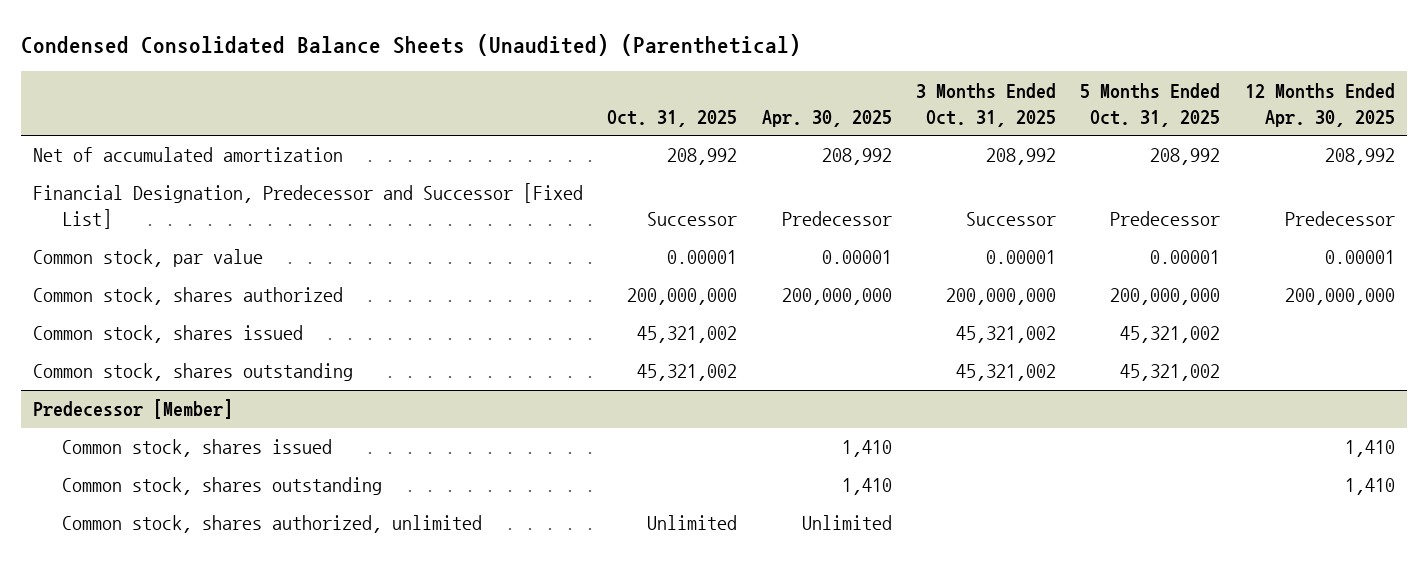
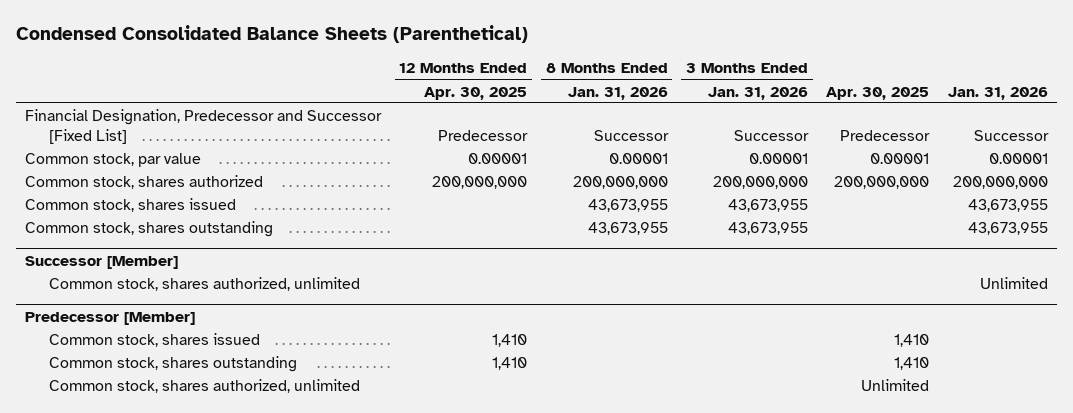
- Condensed Consolidated Balance Sheets (Unaudited) (Parenthetical)
+ Condensed Consolidated Balance Sheets (Parenthetical)
- | Oct. 31, 2025 | Apr. 30, 2025 | 3 Months Ended Oct. 31, 2025 | 5 Months Ended Oct. 31, 2025 | 12 Months Ended Apr. 30, 2025
+ | 12 Months Ended Apr. 30, 2025 | 8 Months Ended Jan. 31, 2026 | 3 Months Ended Jan. 31, 2026 | Apr. 30, 2025 | Jan. 31, 2026
- Net of accumulated amortization | 208,992 | 208,992 | 208,992 | 208,992 | 208,992
+ Successor [Member]
+ Common stock, shares authorized, unlimited | | | | | Unlimited

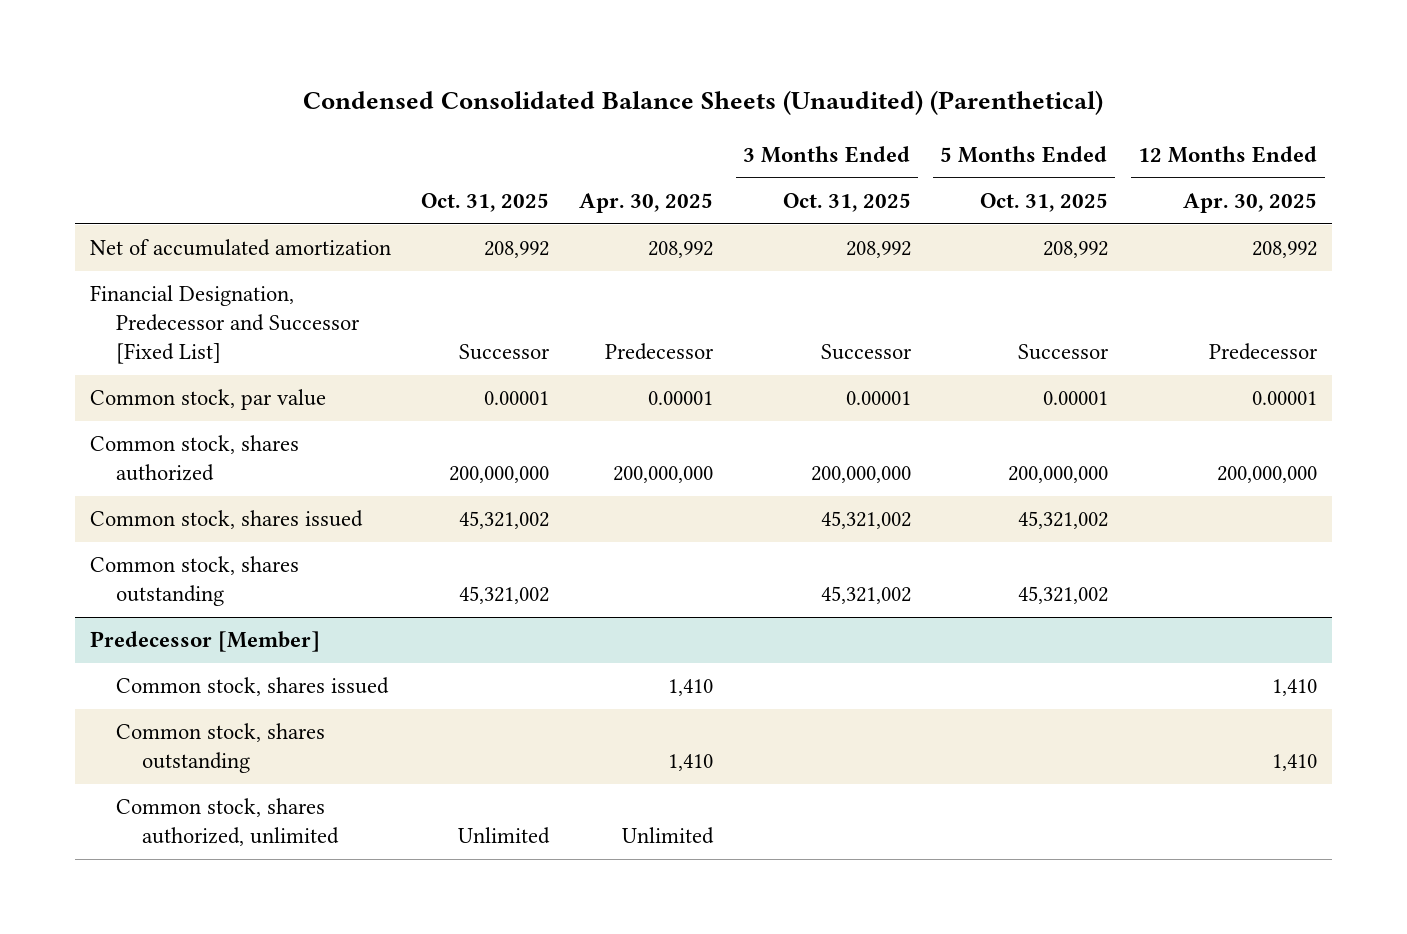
- Condensed Consolidated Balance Sheets (Parenthetical)
+ Condensed Consolidated Balance Sheets (Unaudited) (Parenthetical)
- | 12 Months Ended Apr. 30, 2025 | 8 Months Ended Jan. 31, 2026 | 3 Months Ended Jan. 31, 2026 | Apr. 30, 2025 | Jan. 31, 2026
+ | Oct. 31, 2025 | Apr. 30, 2025 | 3 Months Ended Oct. 31, 2025 | 5 Months Ended Oct. 31, 2025 | 12 Months Ended Apr. 30, 2025
+ Net of accumulated amortization | 208,992 | 208,992 | 208,992 | 208,992 | 208,992
- Successor [Member]
- Common stock, shares authorized, unlimited | | | | | Unlimited

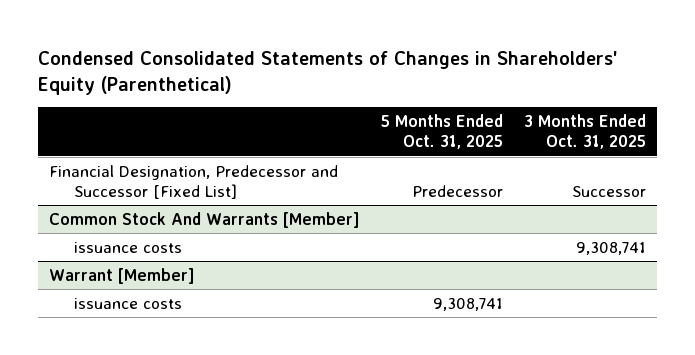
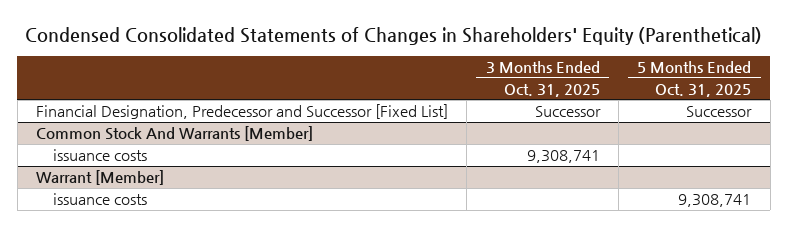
- | 5 Months Ended Oct. 31, 2025 | 3 Months Ended Oct. 31, 2025
+ | 3 Months Ended Oct. 31, 2025 | 5 Months Ended Oct. 31, 2025
- Financial Designation, Predecessor and Successor [Fixed List] | Predecessor | Successor
+ Financial Designation, Predecessor and Successor [Fixed List] | Successor | Successor

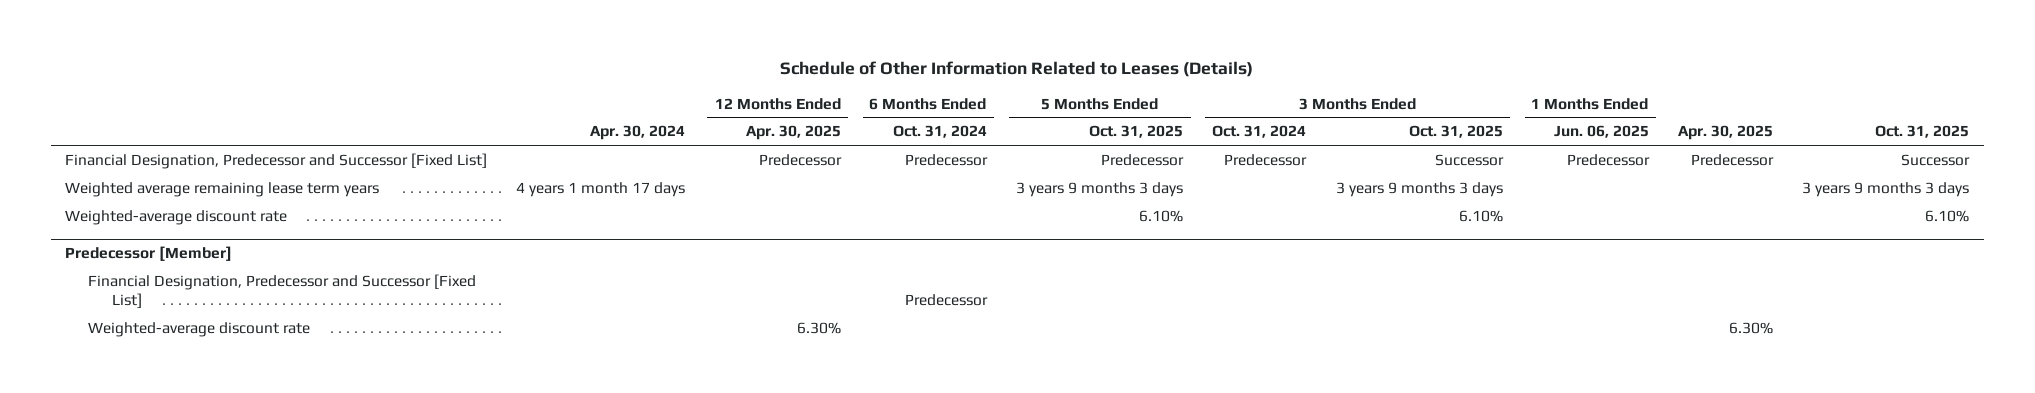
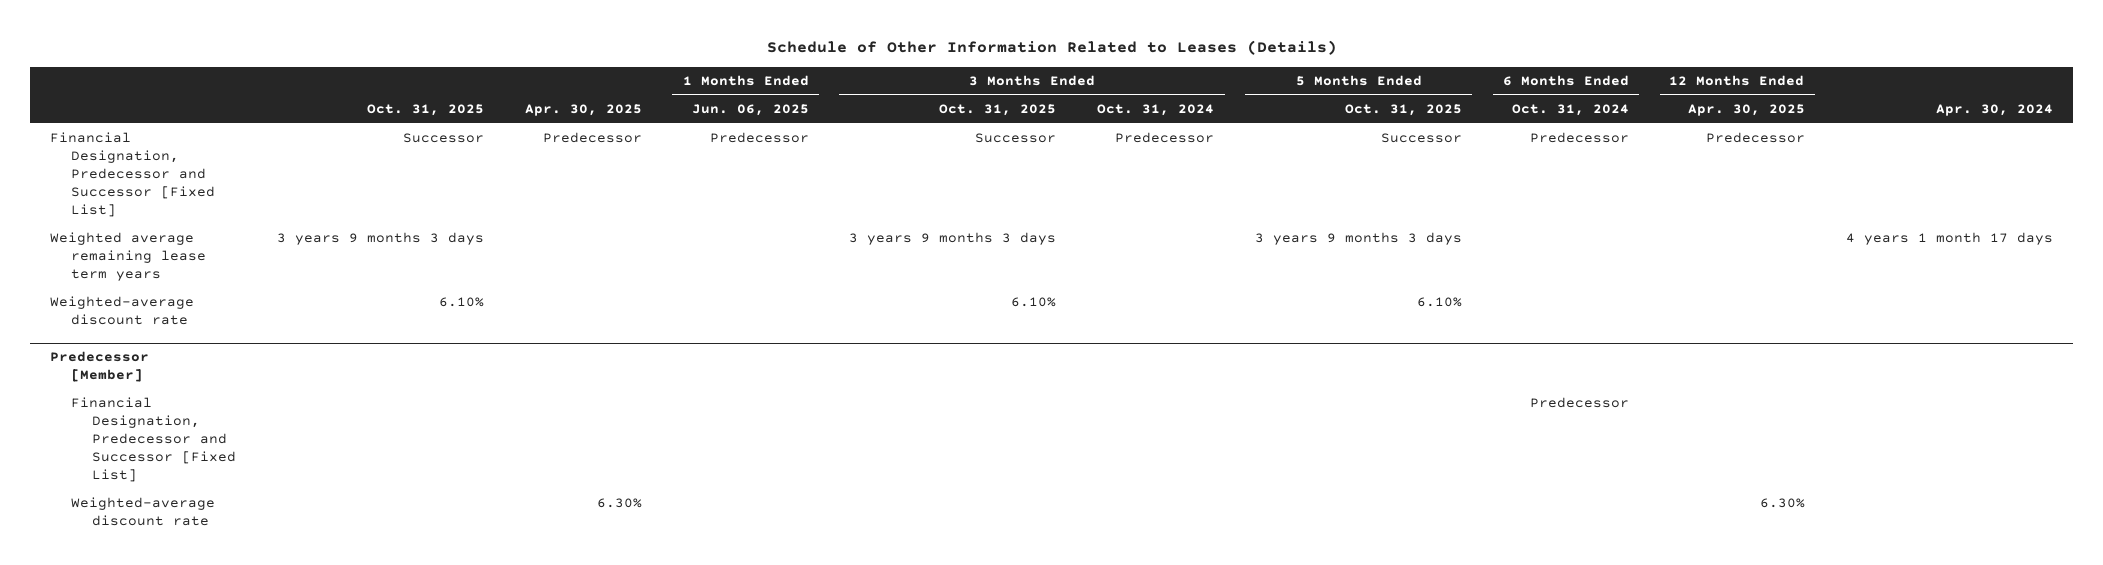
- | Apr. 30, 2024 | 12 Months Ended Apr. 30, 2025 | 6 Months Ended Oct. 31, 2024 | 5 Months Ended Oct. 31, 2025 | 3 Months Ended Oct. 31, 2024 | 3 Months Ended Oct. 31, 2025 | 1 Months Ended Jun. 06, 2025 | Apr. 30, 2025 | Oct. 31, 2025
+ | Oct. 31, 2025 | Apr. 30, 2025 | 1 Months Ended Jun. 06, 2025 | 3 Months Ended Oct. 31, 2025 | 3 Months Ended Oct. 31, 2024 | 5 Months Ended Oct. 31, 2025 | 6 Months Ended Oct. 31, 2024 | 12 Months Ended Apr. 30, 2025 | Apr. 30, 2024
- Financial Designation, Predecessor and Successor [Fixed List] | | Predecessor | Predecessor | Predecessor | Predecessor | Successor | Predecessor | Predecessor | Successor
+ Financial Designation, Predecessor and Successor [Fixed List] | Successor | Predecessor | Predecessor | Successor | Predecessor | Successor | Predecessor | Predecessor |

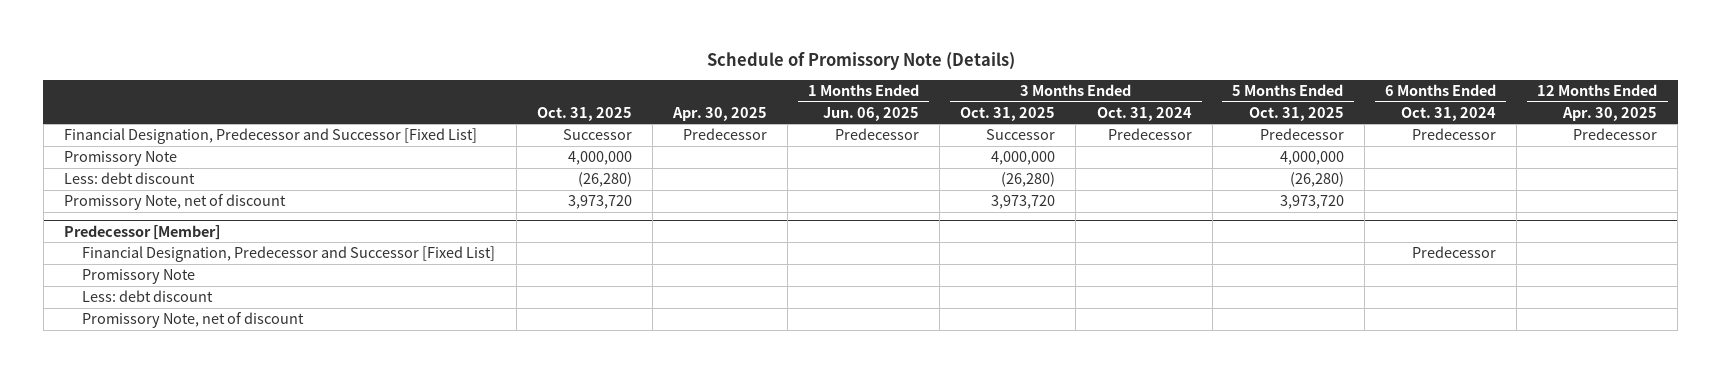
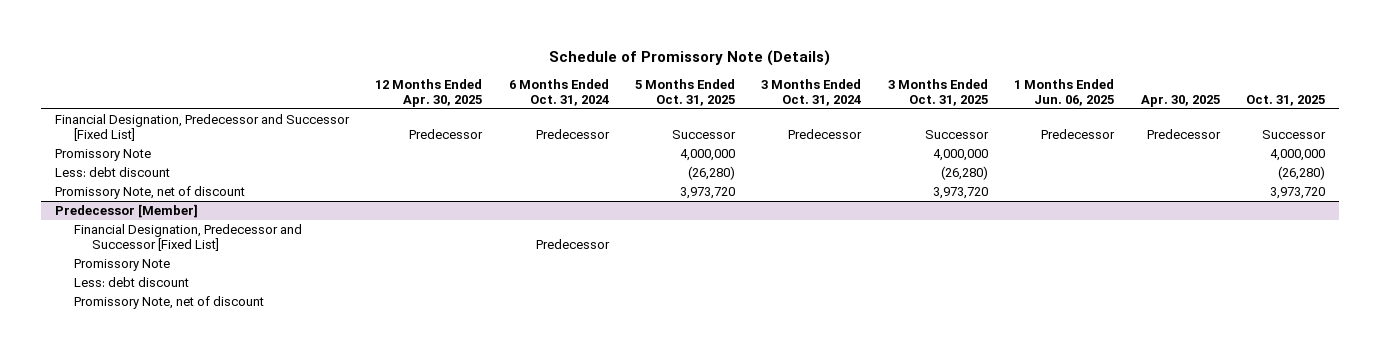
- | Oct. 31, 2025 | Apr. 30, 2025 | 1 Months Ended Jun. 06, 2025 | 3 Months Ended Oct. 31, 2025 | 3 Months Ended Oct. 31, 2024 | 5 Months Ended Oct. 31, 2025 | 6 Months Ended Oct. 31, 2024 | 12 Months Ended Apr. 30, 2025
+ | 12 Months Ended Apr. 30, 2025 | 6 Months Ended Oct. 31, 2024 | 5 Months Ended Oct. 31, 2025 | 3 Months Ended Oct. 31, 2024 | 3 Months Ended Oct. 31, 2025 | 1 Months Ended Jun. 06, 2025 | Apr. 30, 2025 | Oct. 31, 2025
- Financial Designation, Predecessor and Successor [Fixed List] | Successor | Predecessor | Predecessor | Successor | Predecessor | Predecessor | Predecessor | Predecessor
+ Financial Designation, Predecessor and Successor [Fixed List] | Predecessor | Predecessor | Successor | Predecessor | Successor | Predecessor | Predecessor | Successor

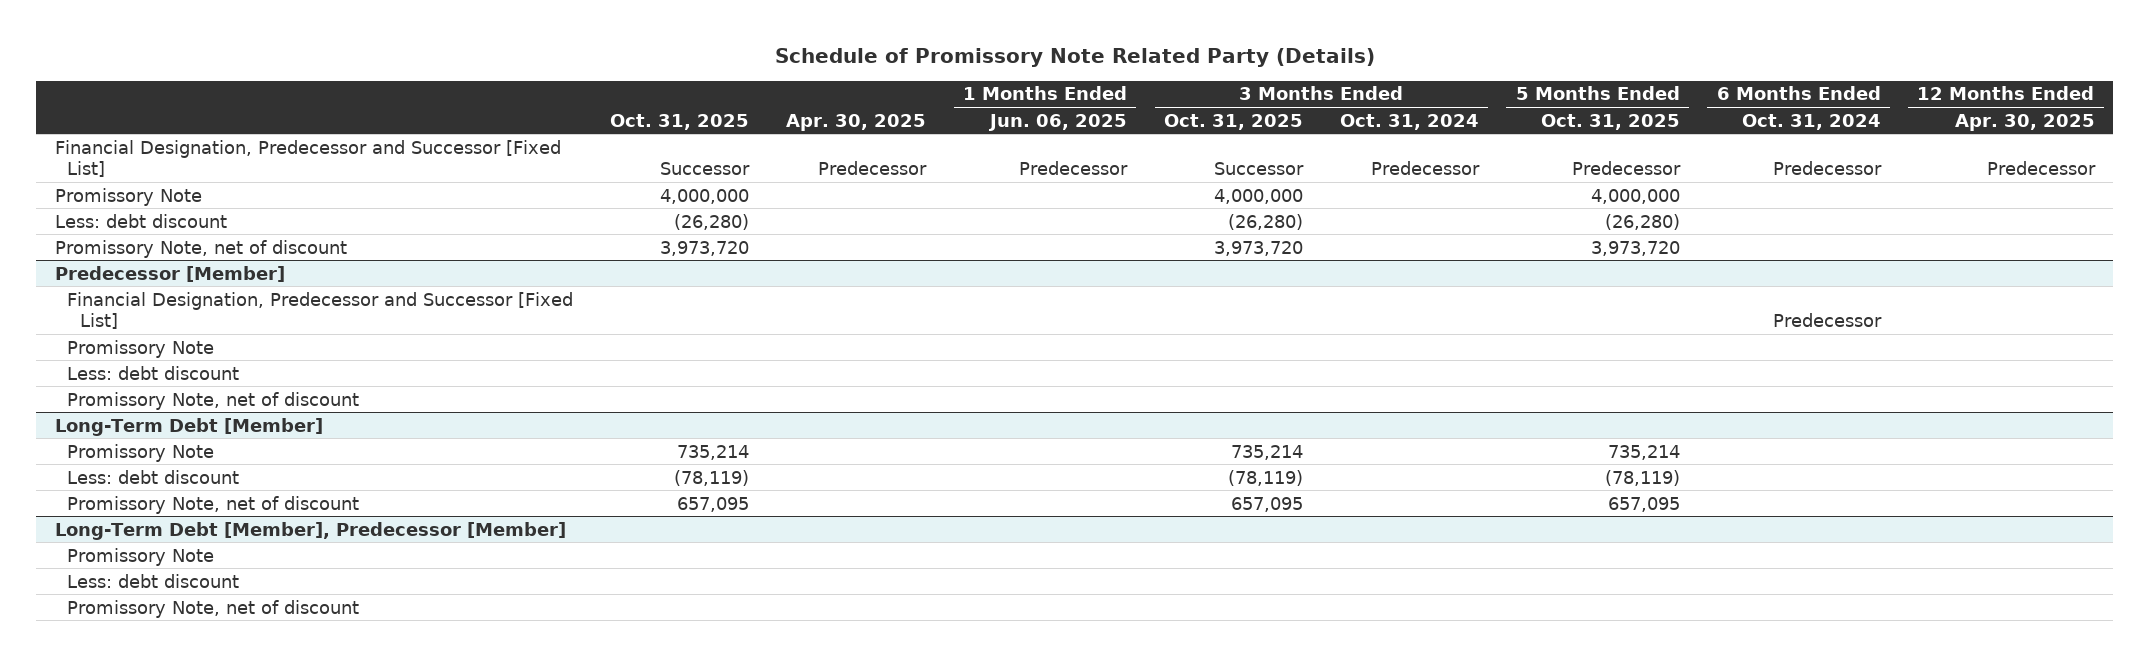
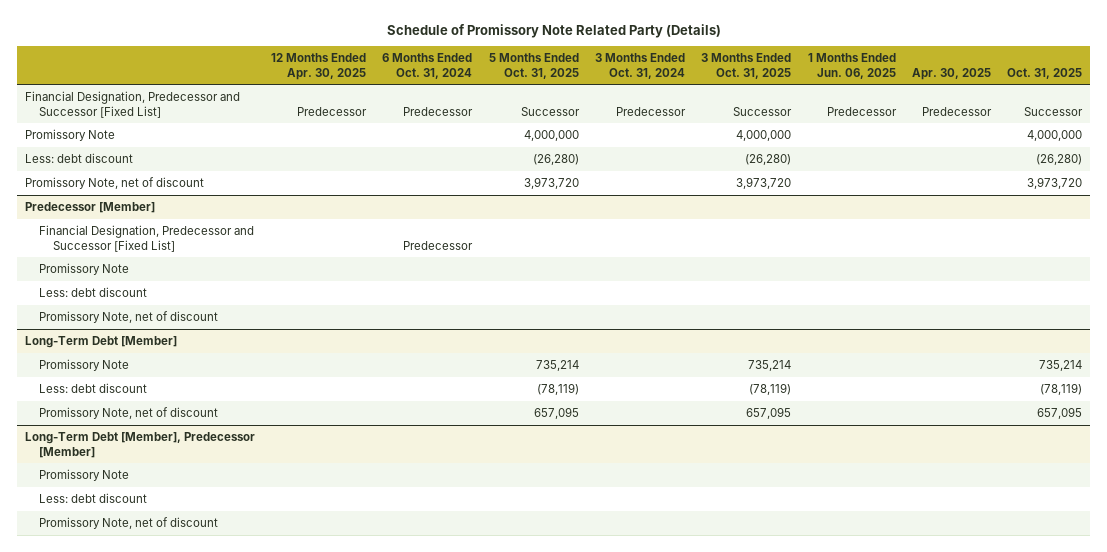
- | Oct. 31, 2025 | Apr. 30, 2025 | 1 Months Ended Jun. 06, 2025 | 3 Months Ended Oct. 31, 2025 | 3 Months Ended Oct. 31, 2024 | 5 Months Ended Oct. 31, 2025 | 6 Months Ended Oct. 31, 2024 | 12 Months Ended Apr. 30, 2025
+ | 12 Months Ended Apr. 30, 2025 | 6 Months Ended Oct. 31, 2024 | 5 Months Ended Oct. 31, 2025 | 3 Months Ended Oct. 31, 2024 | 3 Months Ended Oct. 31, 2025 | 1 Months Ended Jun. 06, 2025 | Apr. 30, 2025 | Oct. 31, 2025
- Financial Designation, Predecessor and Successor [Fixed List] | Successor | Predecessor | Predecessor | Successor | Predecessor | Predecessor | Predecessor | Predecessor
+ Financial Designation, Predecessor and Successor [Fixed List] | Predecessor | Predecessor | Successor | Predecessor | Successor | Predecessor | Predecessor | Successor

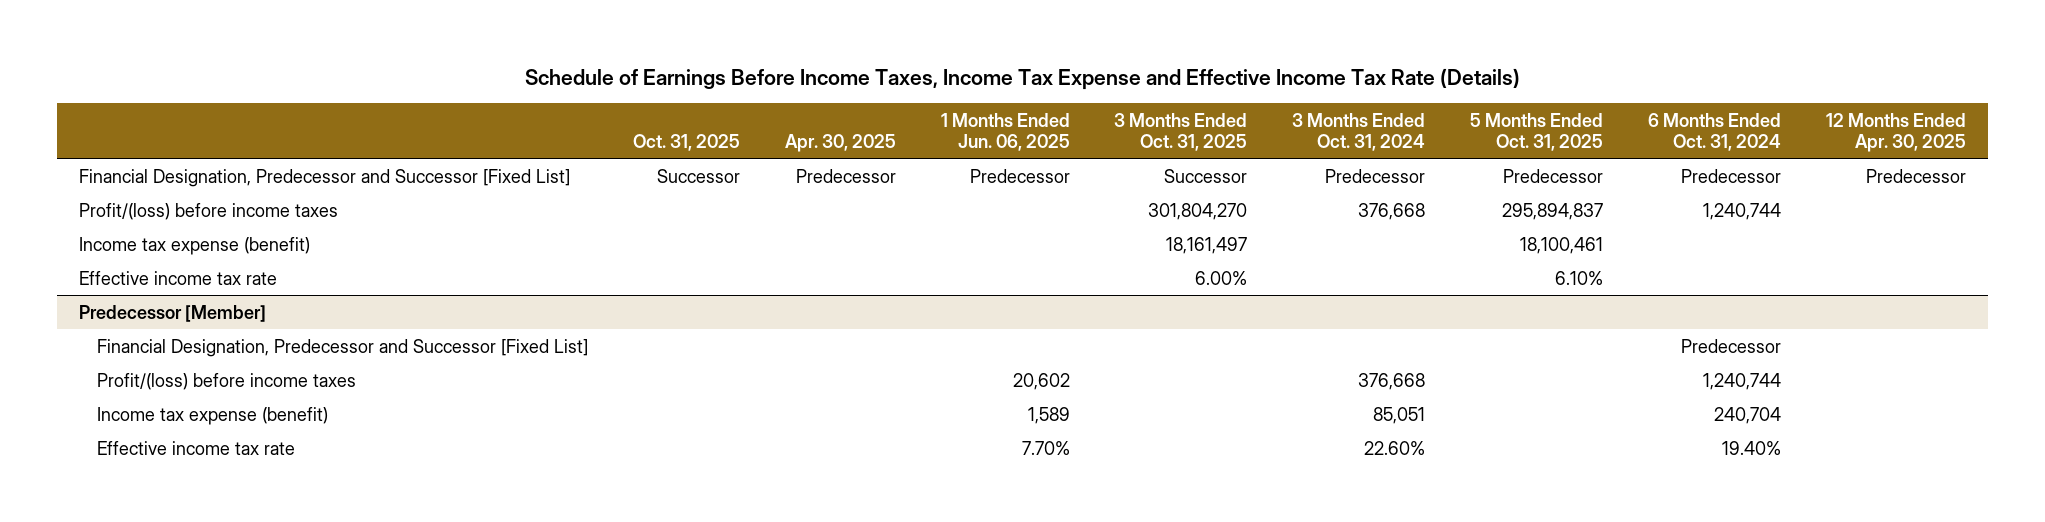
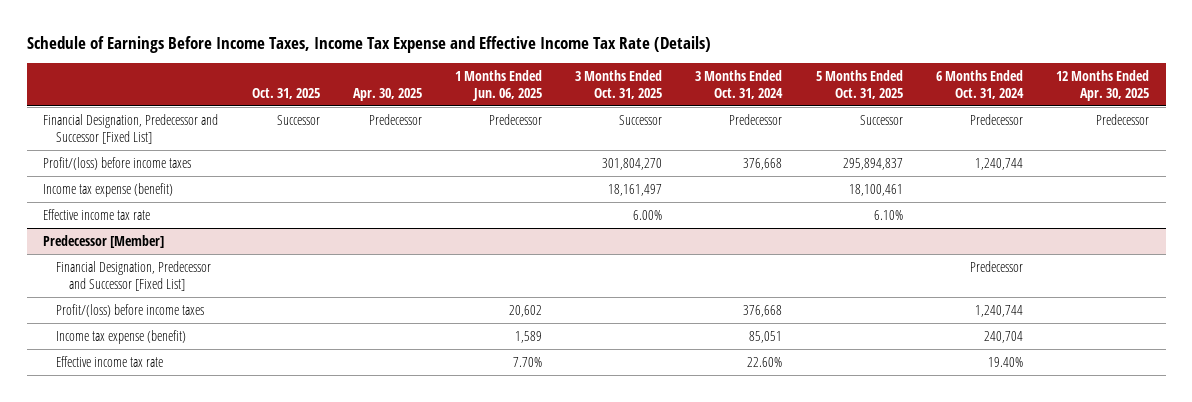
- Financial Designation, Predecessor and Successor [Fixed List] | Successor | Predecessor | Predecessor | Successor | Predecessor | Predecessor | Predecessor | Predecessor
+ Financial Designation, Predecessor and Successor [Fixed List] | Successor | Predecessor | Predecessor | Successor | Predecessor | Successor | Predecessor | Predecessor

